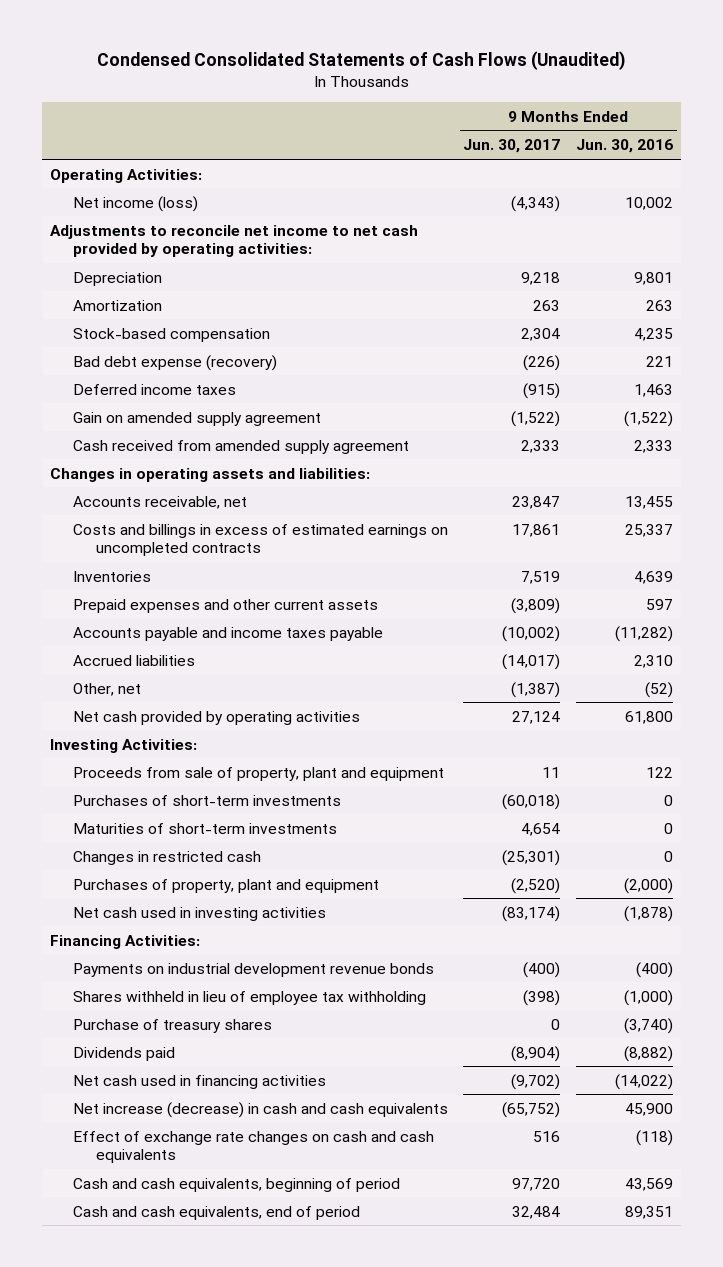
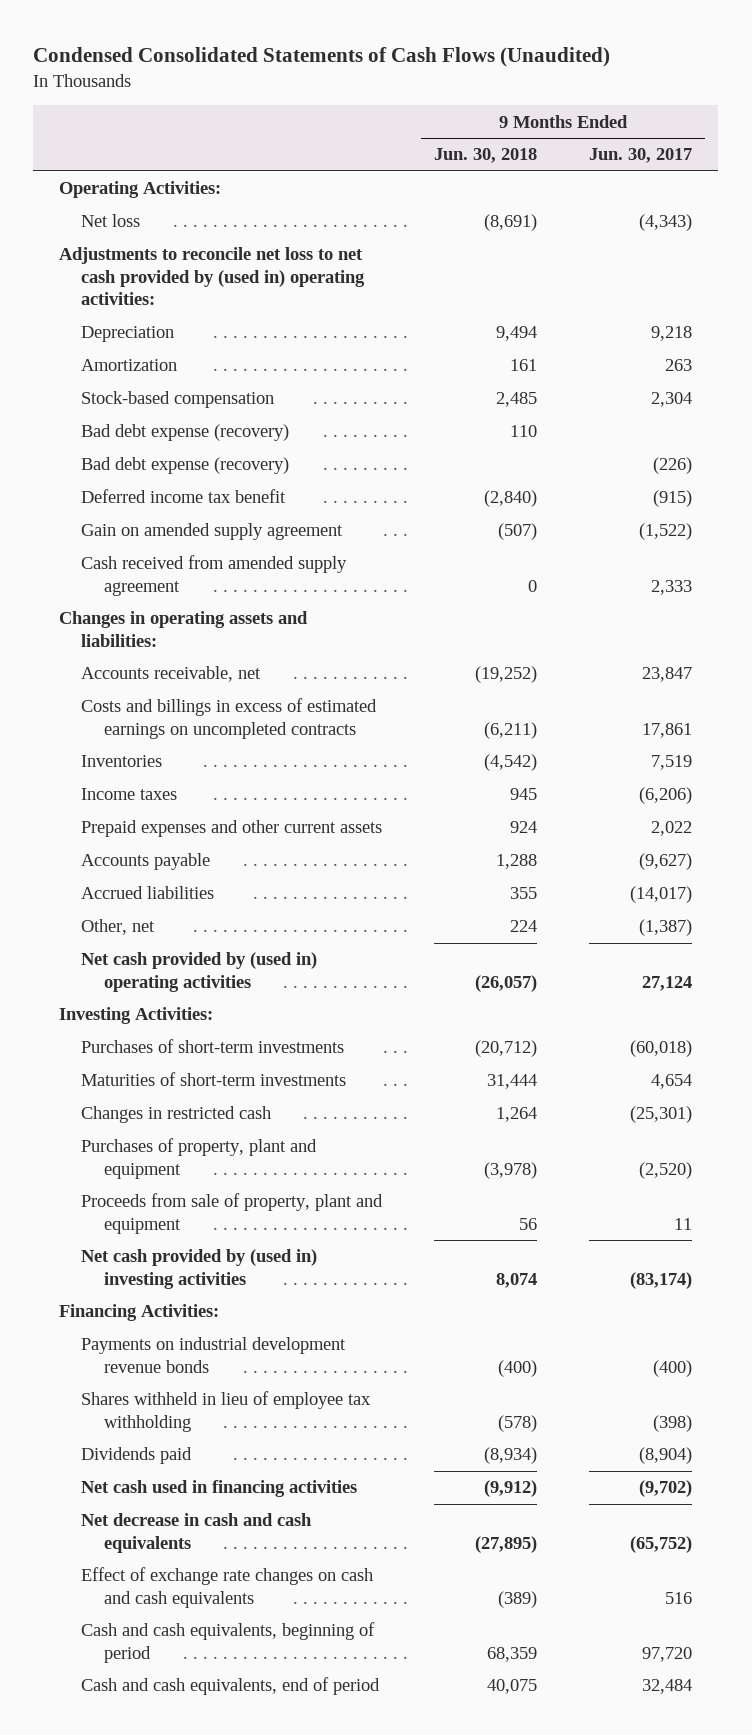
- | 9 Months Ended Jun. 30, 2017 | 9 Months Ended Jun. 30, 2016
+ | 9 Months Ended Jun. 30, 2018 | 9 Months Ended Jun. 30, 2017
- Net income (loss) | (4,343) | 10,002
- Adjustments to reconcile net income to net cash provided by operating activities:
+ Net loss | (8,691) | (4,343)
+ Adjustments to reconcile net loss to net cash provided by (used in) operating activities:
+ Bad debt expense (recovery) | 110 |
- Deferred income taxes | (915) | 1,463
+ Deferred income tax benefit | (2,840) | (915)
- Prepaid expenses and other current assets | (3,809) | 597
- Accounts payable and income taxes payable | (10,002) | (11,282)
+ Income taxes | 945 | (6,206)
+ Prepaid expenses and other current assets | 924 | 2,022
+ Accounts payable | 1,288 | (9,627)
- Net cash provided by operating activities | 27,124 | 61,800
+ Net cash provided by (used in) operating activities | (26,057) | 27,124
- Net cash used in investing activities | (83,174) | (1,878)
moved down: Proceeds from sale of property, plant and equipment | 56 | 11
+ Net cash provided by (used in) investing activities | 8,074 | (83,174)
- Purchase of treasury shares | 0 | (3,740)
- Net increase (decrease) in cash and cash equivalents | (65,752) | 45,900
+ Net decrease in cash and cash equivalents | (27,895) | (65,752)

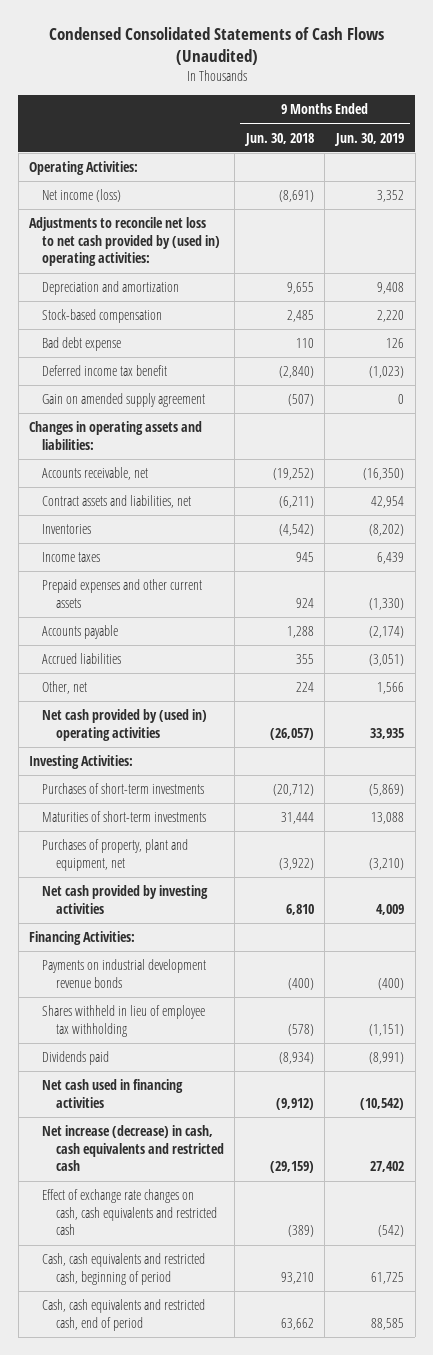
- | 9 Months Ended Jun. 30, 2018 | 9 Months Ended Jun. 30, 2017
+ | 9 Months Ended Jun. 30, 2018 | 9 Months Ended Jun. 30, 2019
- Net loss | (8,691) | (4,343)
+ Net income (loss) | (8,691) | 3,352
- Depreciation | 9,494 | 9,218
- Amortization | 161 | 263
+ Depreciation and amortization | 9,655 | 9,408
- Bad debt expense (recovery) | 110 |
- Bad debt expense (recovery) | | (226)
+ Bad debt expense | 110 | 126
- Cash received from amended supply agreement | 0 | 2,333
- Costs and billings in excess of estimated earnings on uncompleted contracts | (6,211) | 17,861
+ Contract assets and liabilities, net | (6,211) | 42,954
- Changes in restricted cash | 1,264 | (25,301)
- Purchases of property, plant and equipment | (3,978) | (2,520)
- Proceeds from sale of property, plant and equipment | 56 | 11
- Net cash provided by (used in) investing activities | 8,074 | (83,174)
+ Purchases of property, plant and equipment, net | (3,922) | (3,210)
+ Net cash provided by investing activities | 6,810 | 4,009
- Net decrease in cash and cash equivalents | (27,895) | (65,752)
- Effect of exchange rate changes on cash and cash equivalents | (389) | 516
- Cash and cash equivalents, beginning of period | 68,359 | 97,720
- Cash and cash equivalents, end of period | 40,075 | 32,484
+ Net increase (decrease) in cash, cash equivalents and restricted cash | (29,159) | 27,402
+ Effect of exchange rate changes on cash, cash equivalents and restricted cash | (389) | (542)
+ Cash, cash equivalents and restricted cash, beginning of period | 93,210 | 61,725
+ Cash, cash equivalents and restricted cash, end of period | 63,662 | 88,585

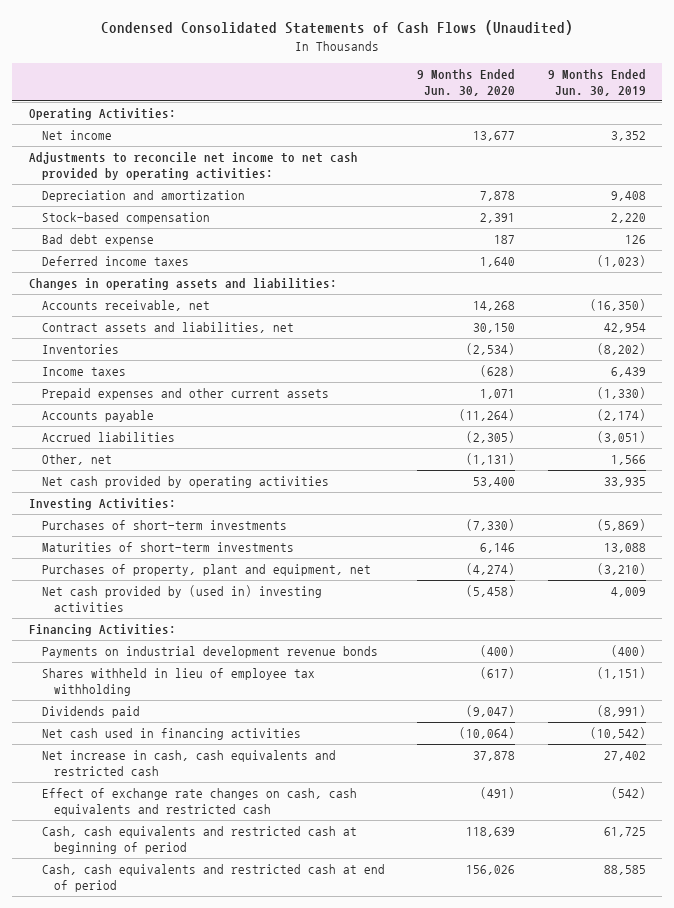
- | 9 Months Ended Jun. 30, 2018 | 9 Months Ended Jun. 30, 2019
+ | 9 Months Ended Jun. 30, 2020 | 9 Months Ended Jun. 30, 2019
- Net income (loss) | (8,691) | 3,352
- Adjustments to reconcile net loss to net cash provided by (used in) operating activities:
+ Net income | 13,677 | 3,352
+ Adjustments to reconcile net income to net cash provided by operating activities:
- Deferred income tax benefit | (2,840) | (1,023)
- Gain on amended supply agreement | (507) | 0
+ Deferred income taxes | 1,640 | (1,023)
- Net cash provided by (used in) operating activities | (26,057) | 33,935
+ Net cash provided by operating activities | 53,400 | 33,935
- Net cash provided by investing activities | 6,810 | 4,009
+ Net cash provided by (used in) investing activities | (5,458) | 4,009
- Net increase (decrease) in cash, cash equivalents and restricted cash | (29,159) | 27,402
+ Net increase in cash, cash equivalents and restricted cash | 37,878 | 27,402
- Cash, cash equivalents and restricted cash, beginning of period | 93,210 | 61,725
- Cash, cash equivalents and restricted cash, end of period | 63,662 | 88,585
+ Cash, cash equivalents and restricted cash at beginning of period | 118,639 | 61,725
+ Cash, cash equivalents and restricted cash at end of period | 156,026 | 88,585

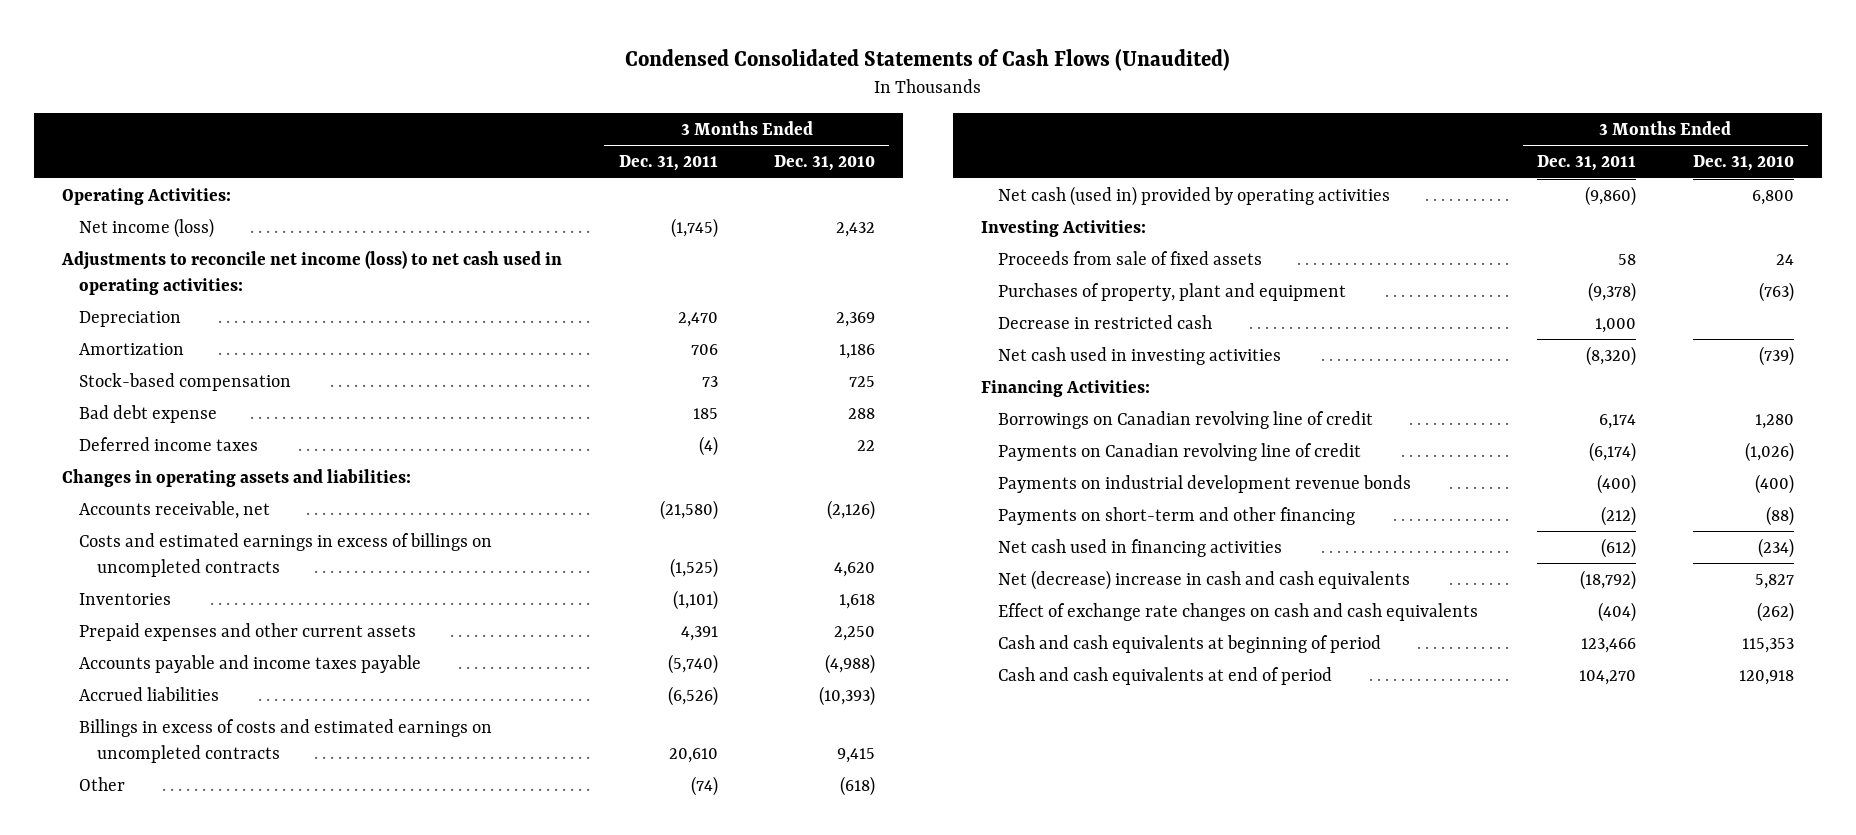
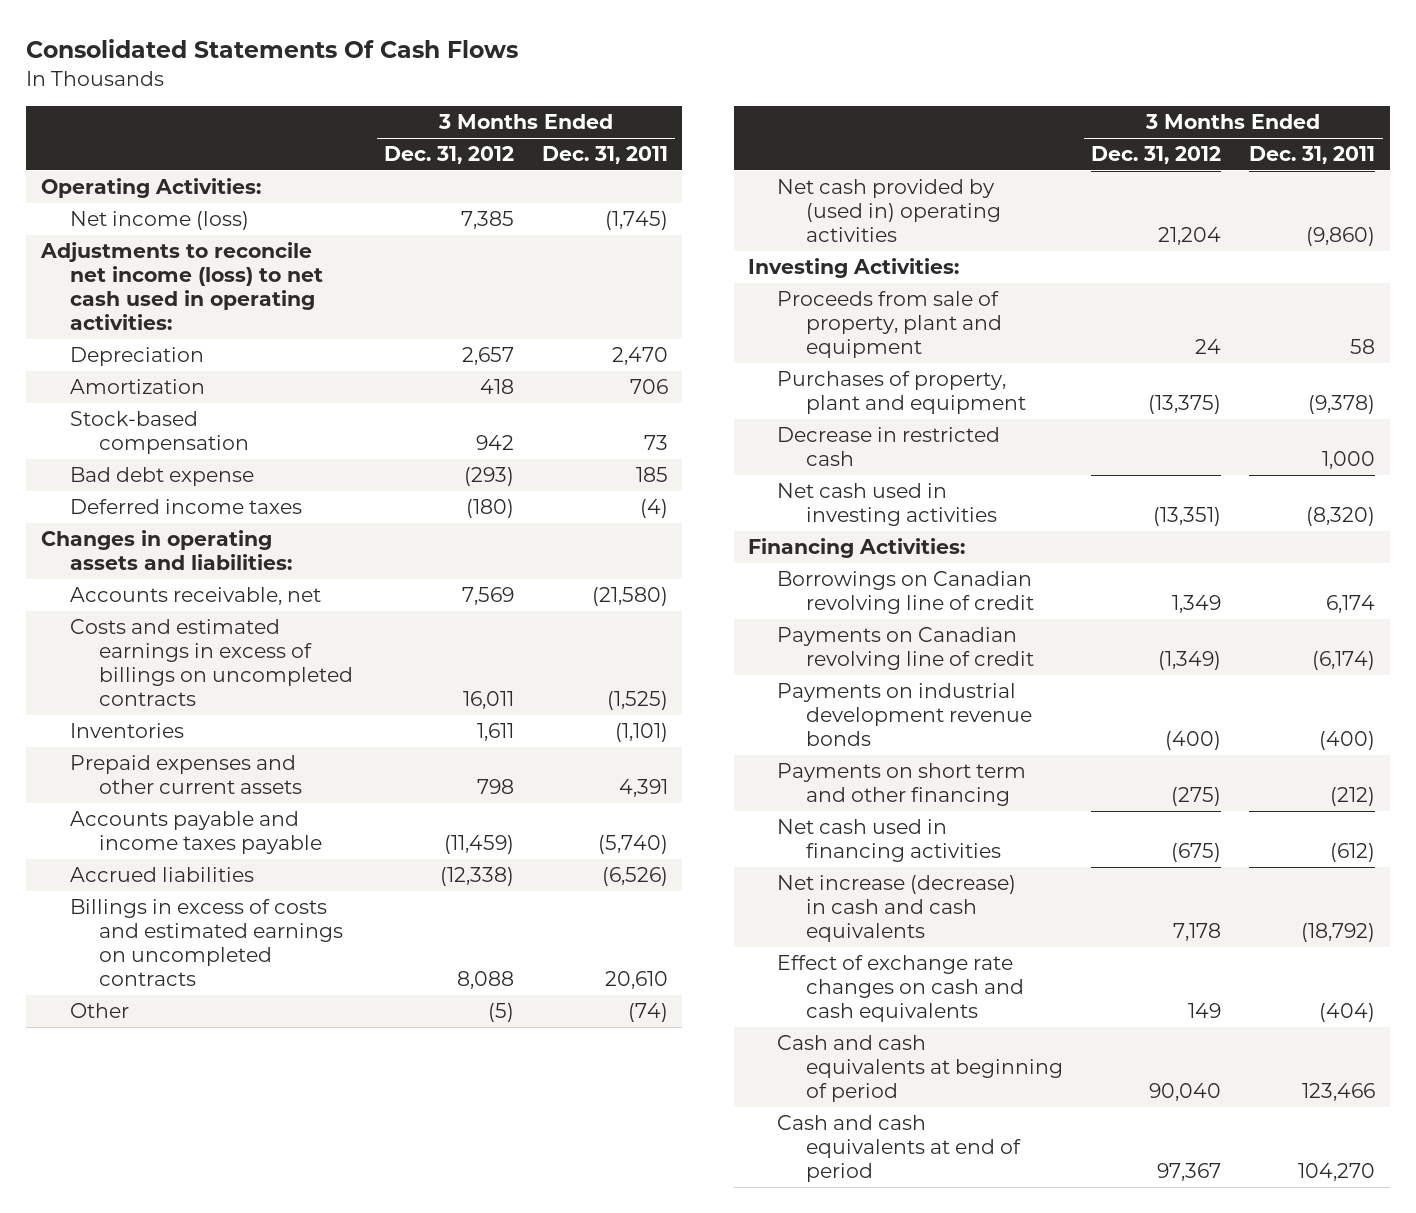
- Condensed Consolidated Statements of Cash Flows (Unaudited)
+ Consolidated Statements Of Cash Flows
- | 3 Months Ended Dec. 31, 2011 | 3 Months Ended Dec. 31, 2010
+ | 3 Months Ended Dec. 31, 2012 | 3 Months Ended Dec. 31, 2011
- Net cash (used in) provided by operating activities | (9,860) | 6,800
+ Net cash provided by (used in) operating activities | 21,204 | (9,860)
- Proceeds from sale of fixed assets | 58 | 24
+ Proceeds from sale of property, plant and equipment | 24 | 58
- Payments on short-term and other financing | (212) | (88)
+ Payments on short term and other financing | (275) | (212)
- Net (decrease) increase in cash and cash equivalents | (18,792) | 5,827
+ Net increase (decrease) in cash and cash equivalents | 7,178 | (18,792)

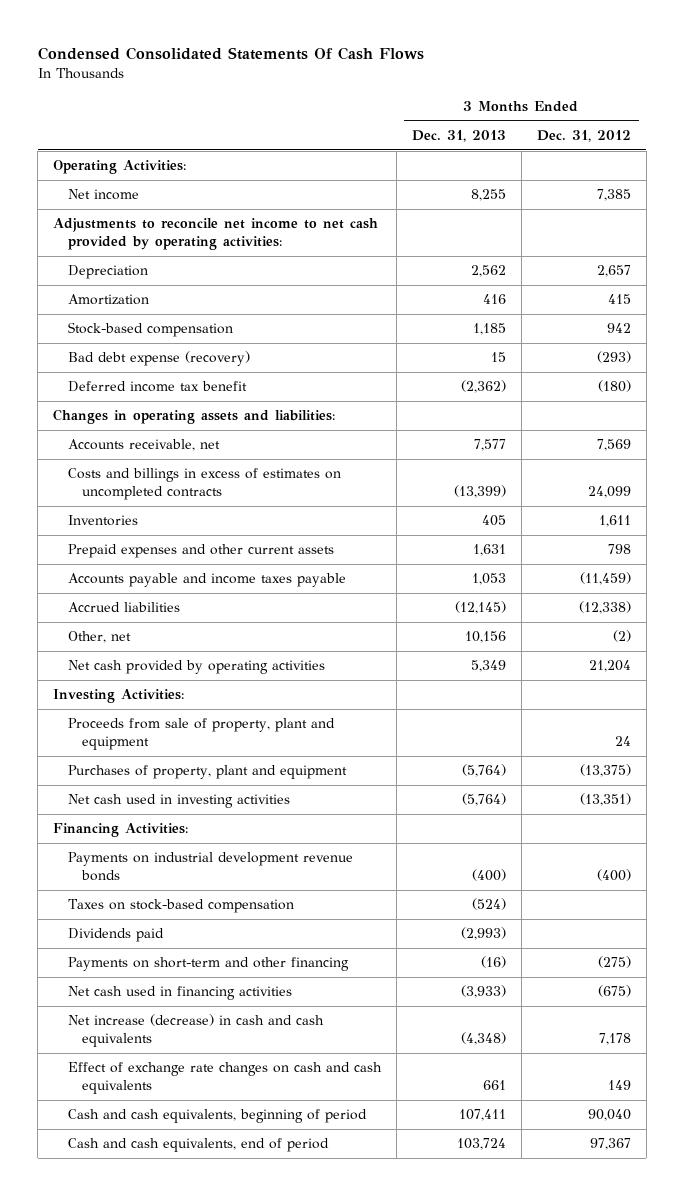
- Consolidated Statements Of Cash Flows
+ Condensed Consolidated Statements Of Cash Flows
- | 3 Months Ended Dec. 31, 2012 | 3 Months Ended Dec. 31, 2011
+ | 3 Months Ended Dec. 31, 2013 | 3 Months Ended Dec. 31, 2012
- Net income (loss) | 7,385 | (1,745)
- Adjustments to reconcile net income (loss) to net cash used in operating activities:
+ Net income | 8,255 | 7,385
+ Adjustments to reconcile net income to net cash provided by operating activities:
- Amortization | 418 | 706
+ Amortization | 416 | 415
- Bad debt expense | (293) | 185
- Deferred income taxes | (180) | (4)
+ Bad debt expense (recovery) | 15 | (293)
+ Deferred income tax benefit | (2,362) | (180)
- Costs and estimated earnings in excess of billings on uncompleted contracts | 16,011 | (1,525)
+ Costs and billings in excess of estimates on uncompleted contracts | (13,399) | 24,099
- Billings in excess of costs and estimated earnings on uncompleted contracts | 8,088 | 20,610
- Other | (5) | (74)
- Net cash provided by (used in) operating activities | 21,204 | (9,860)
+ Other, net | 10,156 | (2)
+ Net cash provided by operating activities | 5,349 | 21,204
- Decrease in restricted cash | | 1,000
- Borrowings on Canadian revolving line of credit | 1,349 | 6,174
- Payments on Canadian revolving line of credit | (1,349) | (6,174)
- Payments on short term and other financing | (275) | (212)
+ Taxes on stock-based compensation | (524) |
+ Dividends paid | (2,993) |
+ Payments on short-term and other financing | (16) | (275)
- Cash and cash equivalents at beginning of period | 90,040 | 123,466
- Cash and cash equivalents at end of period | 97,367 | 104,270
+ Cash and cash equivalents, beginning of period | 107,411 | 90,040
+ Cash and cash equivalents, end of period | 103,724 | 97,367

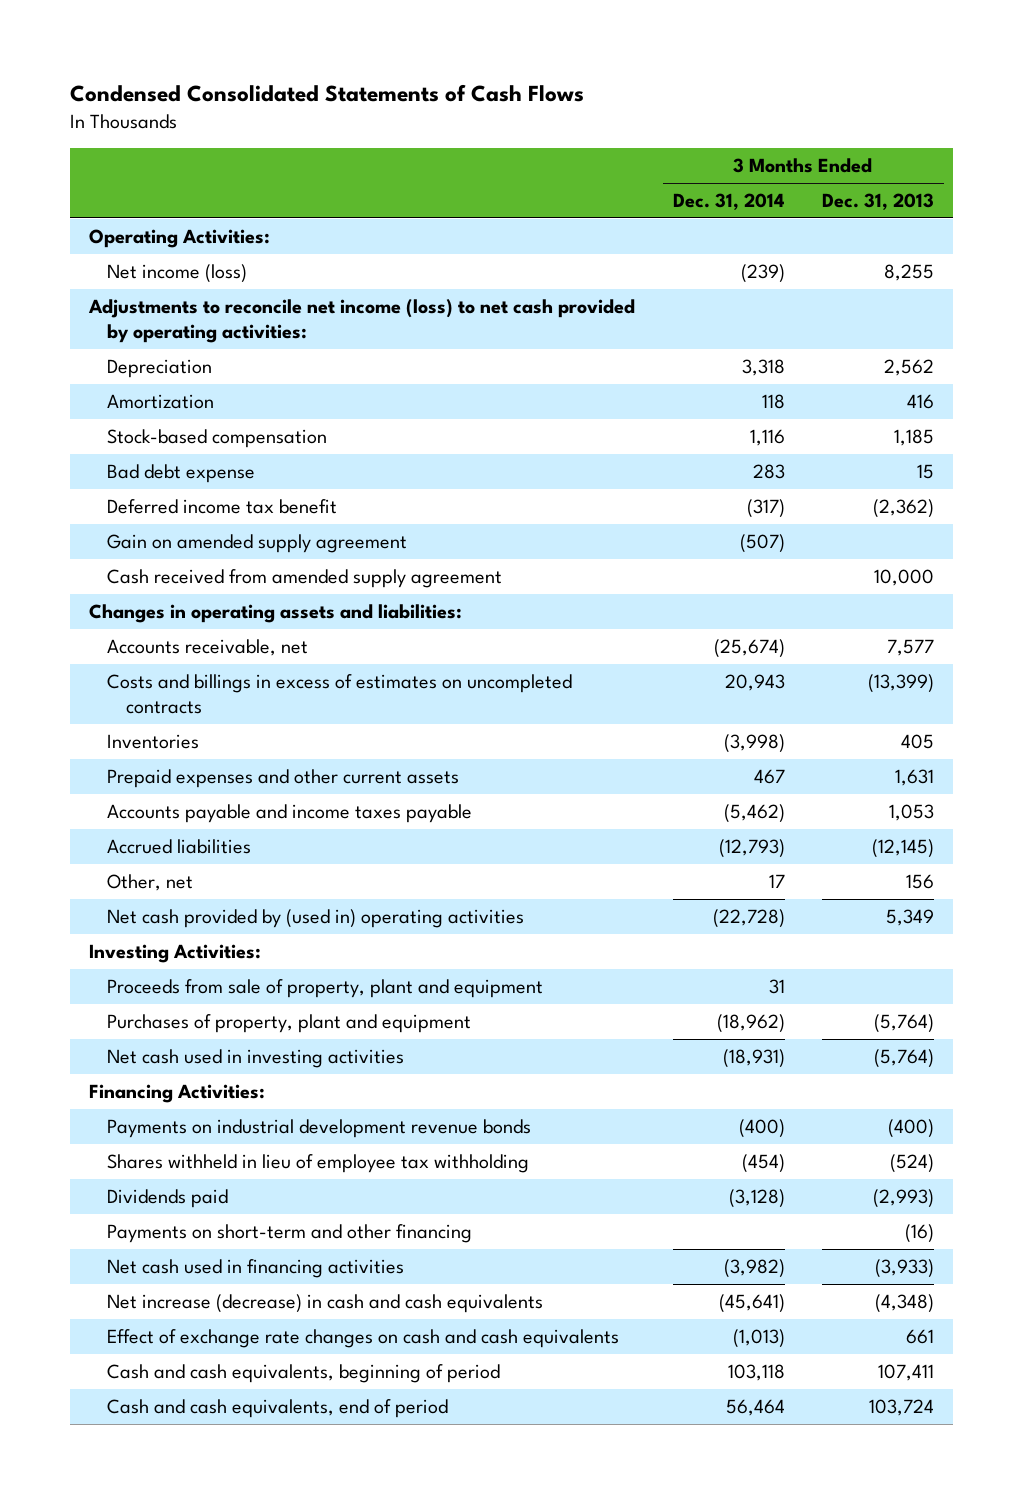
- Condensed Consolidated Statements Of Cash Flows
+ Condensed Consolidated Statements of Cash Flows
- | 3 Months Ended Dec. 31, 2013 | 3 Months Ended Dec. 31, 2012
+ | 3 Months Ended Dec. 31, 2014 | 3 Months Ended Dec. 31, 2013
- Net income | 8,255 | 7,385
- Adjustments to reconcile net income to net cash provided by operating activities:
+ Net income (loss) | (239) | 8,255
+ Adjustments to reconcile net income (loss) to net cash provided by operating activities:
- Bad debt expense (recovery) | 15 | (293)
+ Bad debt expense | 283 | 15
+ Gain on amended supply agreement | (507) |
+ Cash received from amended supply agreement | | 10,000
- Other, net | 10,156 | (2)
- Net cash provided by operating activities | 5,349 | 21,204
+ Other, net | 17 | 156
+ Net cash provided by (used in) operating activities | (22,728) | 5,349
- Taxes on stock-based compensation | (524) |
+ Shares withheld in lieu of employee tax withholding | (454) | (524)

